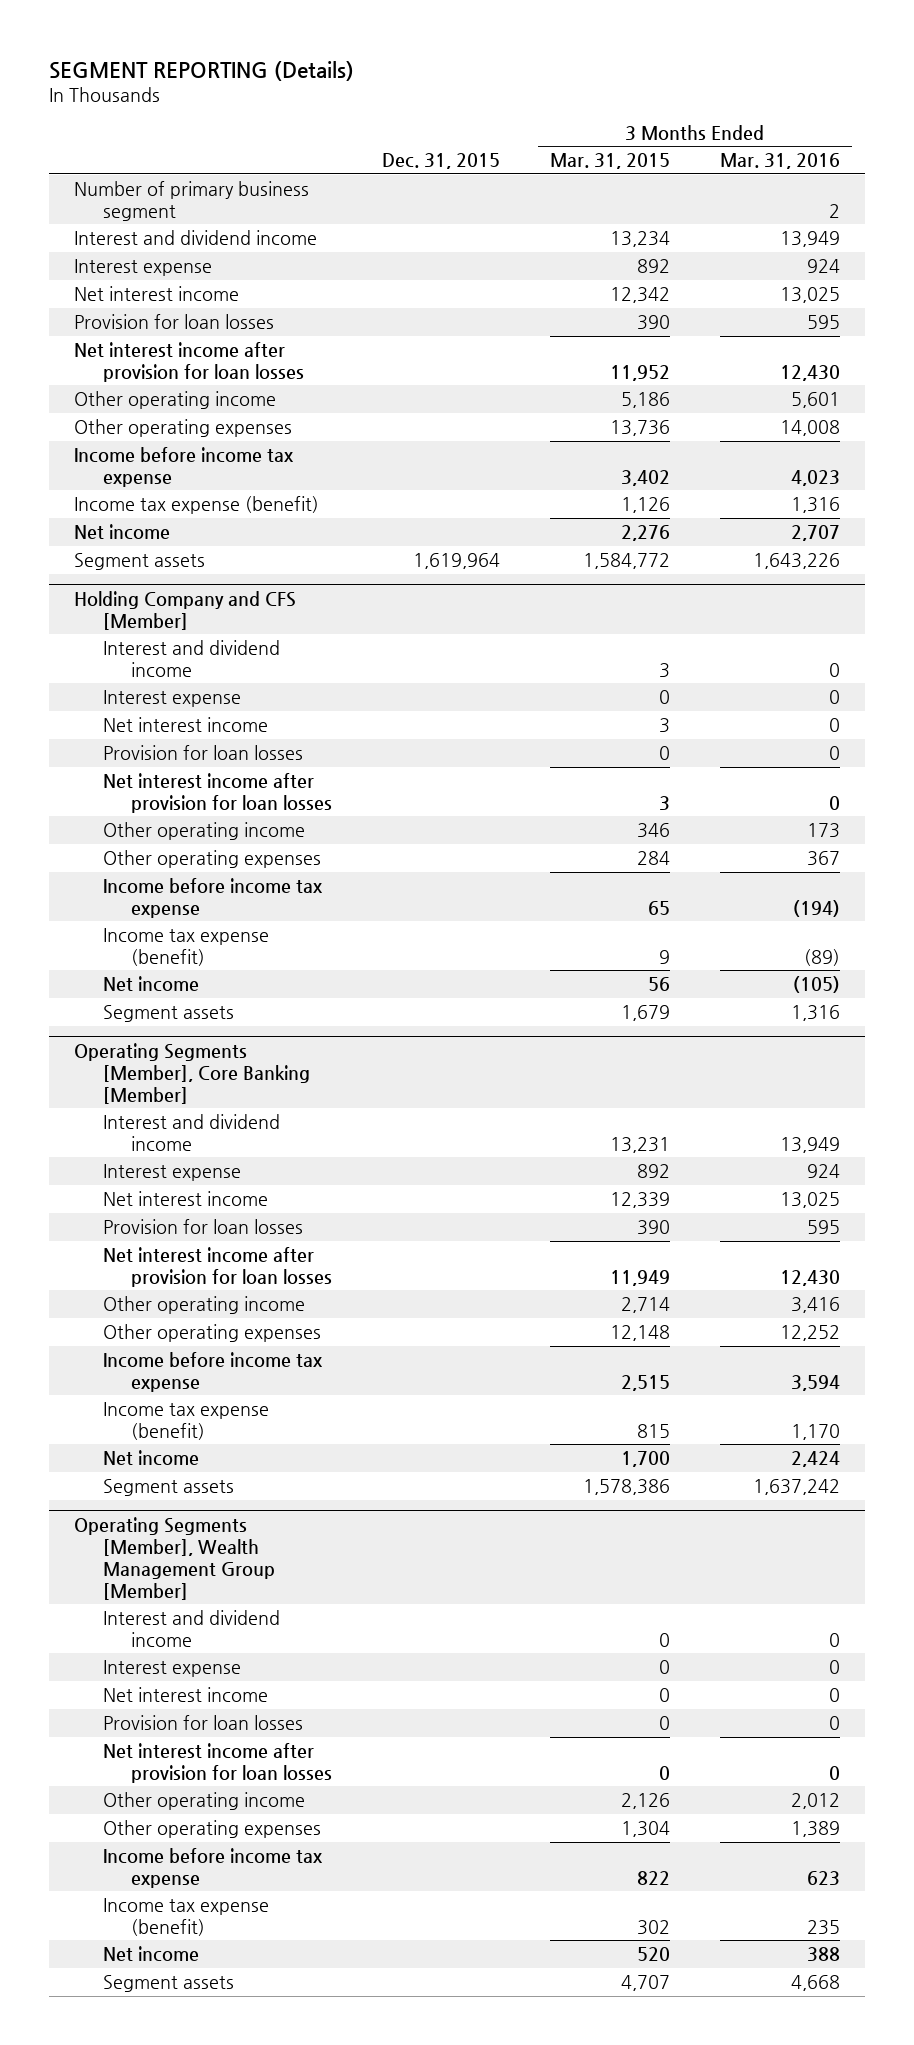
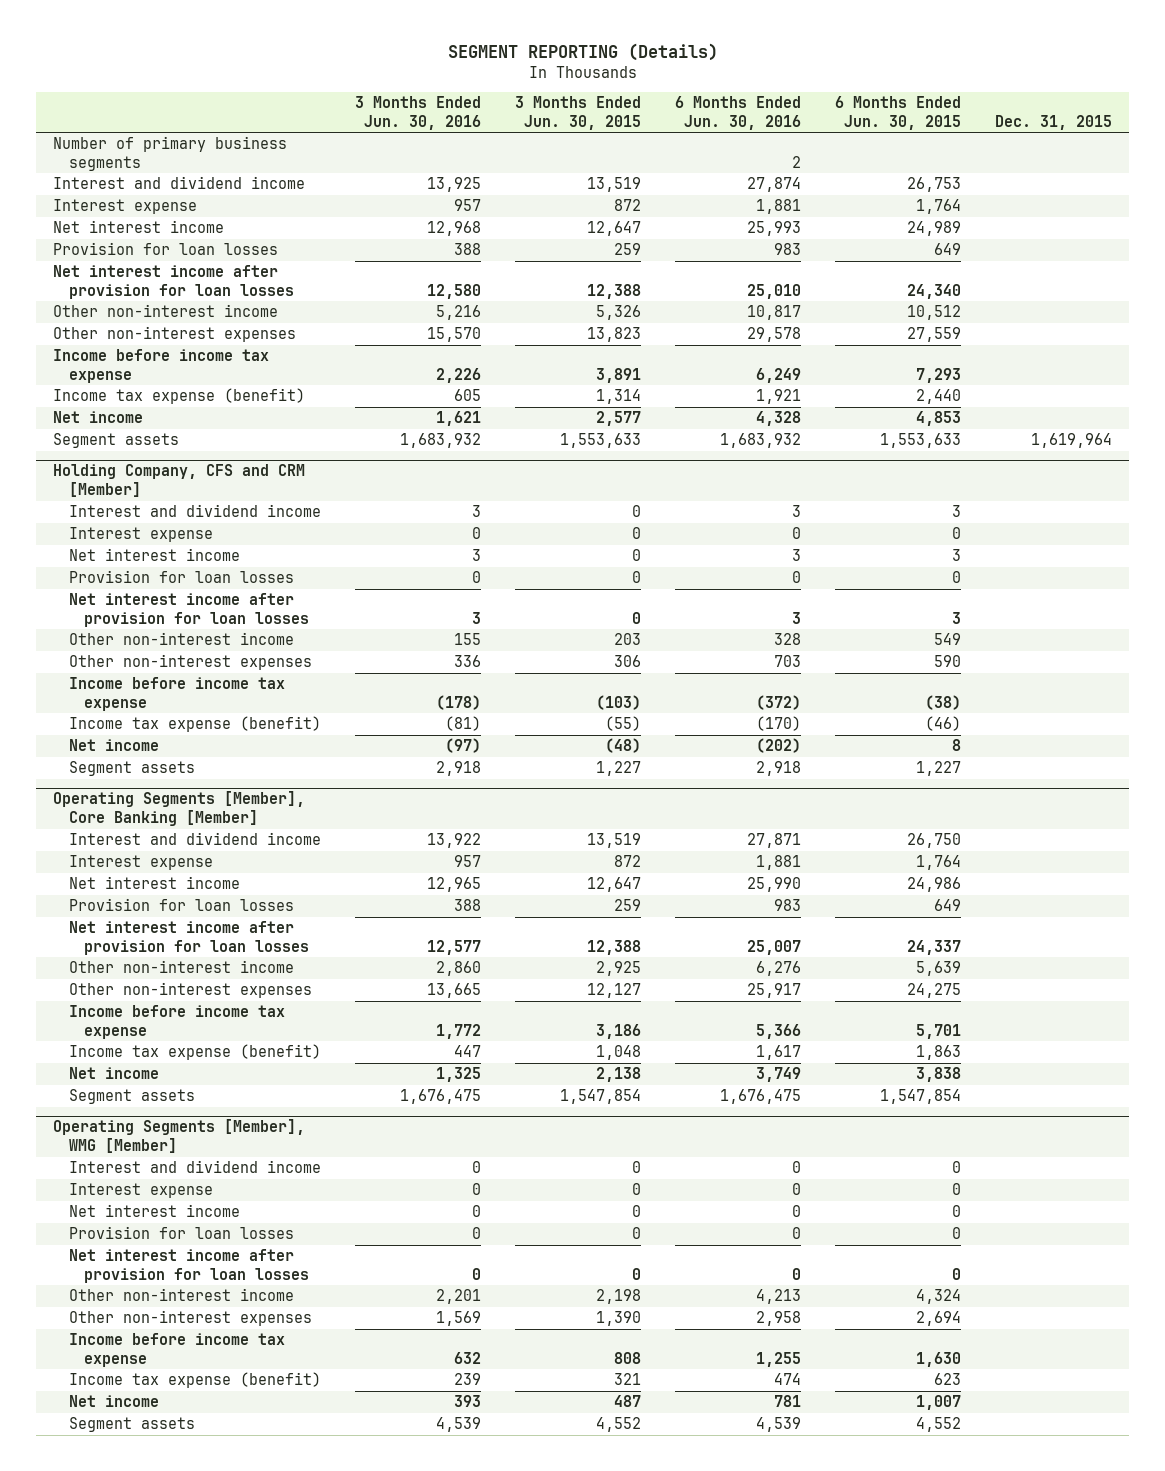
- | Dec. 31, 2015 | 3 Months Ended Mar. 31, 2015 | 3 Months Ended Mar. 31, 2016
+ | 3 Months Ended Jun. 30, 2016 | 3 Months Ended Jun. 30, 2015 | 6 Months Ended Jun. 30, 2016 | 6 Months Ended Jun. 30, 2015 | Dec. 31, 2015
- Number of primary business segment | | | 2
+ Number of primary business segments | | | 2 | |
- Other operating income | | 5,186 | 5,601
- Other operating expenses | | 13,736 | 14,008
+ Other non-interest income | 5,216 | 5,326 | 10,817 | 10,512 |
+ Other non-interest expenses | 15,570 | 13,823 | 29,578 | 27,559 |
- Holding Company and CFS [Member]
+ Holding Company, CFS and CRM [Member]
- Other operating income | | 346 | 173
- Other operating expenses | | 284 | 367
+ Other non-interest income | 155 | 203 | 328 | 549 |
+ Other non-interest expenses | 336 | 306 | 703 | 590 |
@ Operating Segments [Member], Core Banking [Member]
- Other operating income | | 2,714 | 3,416
- Other operating expenses | | 12,148 | 12,252
+ Other non-interest income | 2,860 | 2,925 | 6,276 | 5,639 |
+ Other non-interest expenses | 13,665 | 12,127 | 25,917 | 24,275 |
- Operating Segments [Member], Wealth Management Group [Member]
- Interest and dividend income | | 0 | 0
- Interest expense | | 0 | 0
- Net interest income | | 0 | 0
- Provision for loan losses | | 0 | 0
- Net interest income after provision for loan losses | | 0 | 0
- Other operating income | | 2,126 | 2,012
- Other operating expenses | | 1,304 | 1,389
- Income before income tax expense | | 822 | 623
- Income tax expense (benefit) | | 302 | 235
- Net income | | 520 | 388
- Segment assets | | 4,707 | 4,668
+ Operating Segments [Member], WMG [Member]
+ Interest and dividend income | 0 | 0 | 0 | 0 |
+ Interest expense | 0 | 0 | 0 | 0 |
+ Net interest income | 0 | 0 | 0 | 0 |
+ Provision for loan losses | 0 | 0 | 0 | 0 |
+ Net interest income after provision for loan losses | 0 | 0 | 0 | 0 |
+ Other non-interest income | 2,201 | 2,198 | 4,213 | 4,324 |
+ Other non-interest expenses | 1,569 | 1,390 | 2,958 | 2,694 |
+ Income before income tax expense | 632 | 808 | 1,255 | 1,630 |
+ Income tax expense (benefit) | 239 | 321 | 474 | 623 |
+ Net income | 393 | 487 | 781 | 1,007 |
+ Segment assets | 4,539 | 4,552 | 4,539 | 4,552 |

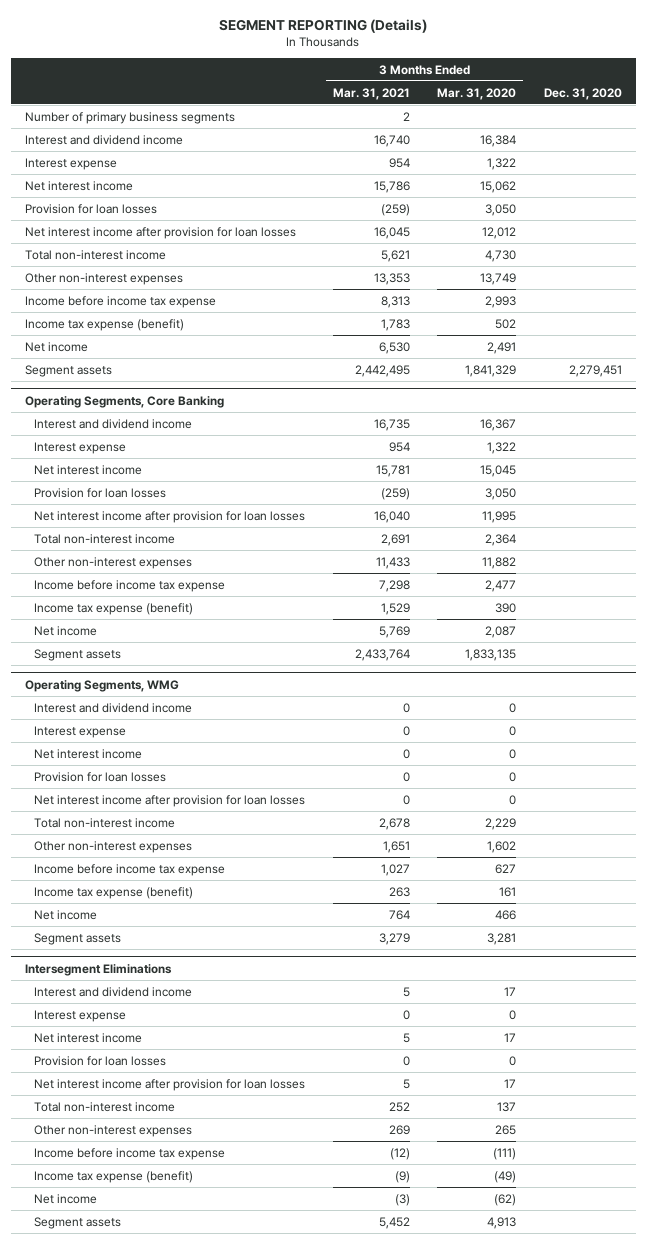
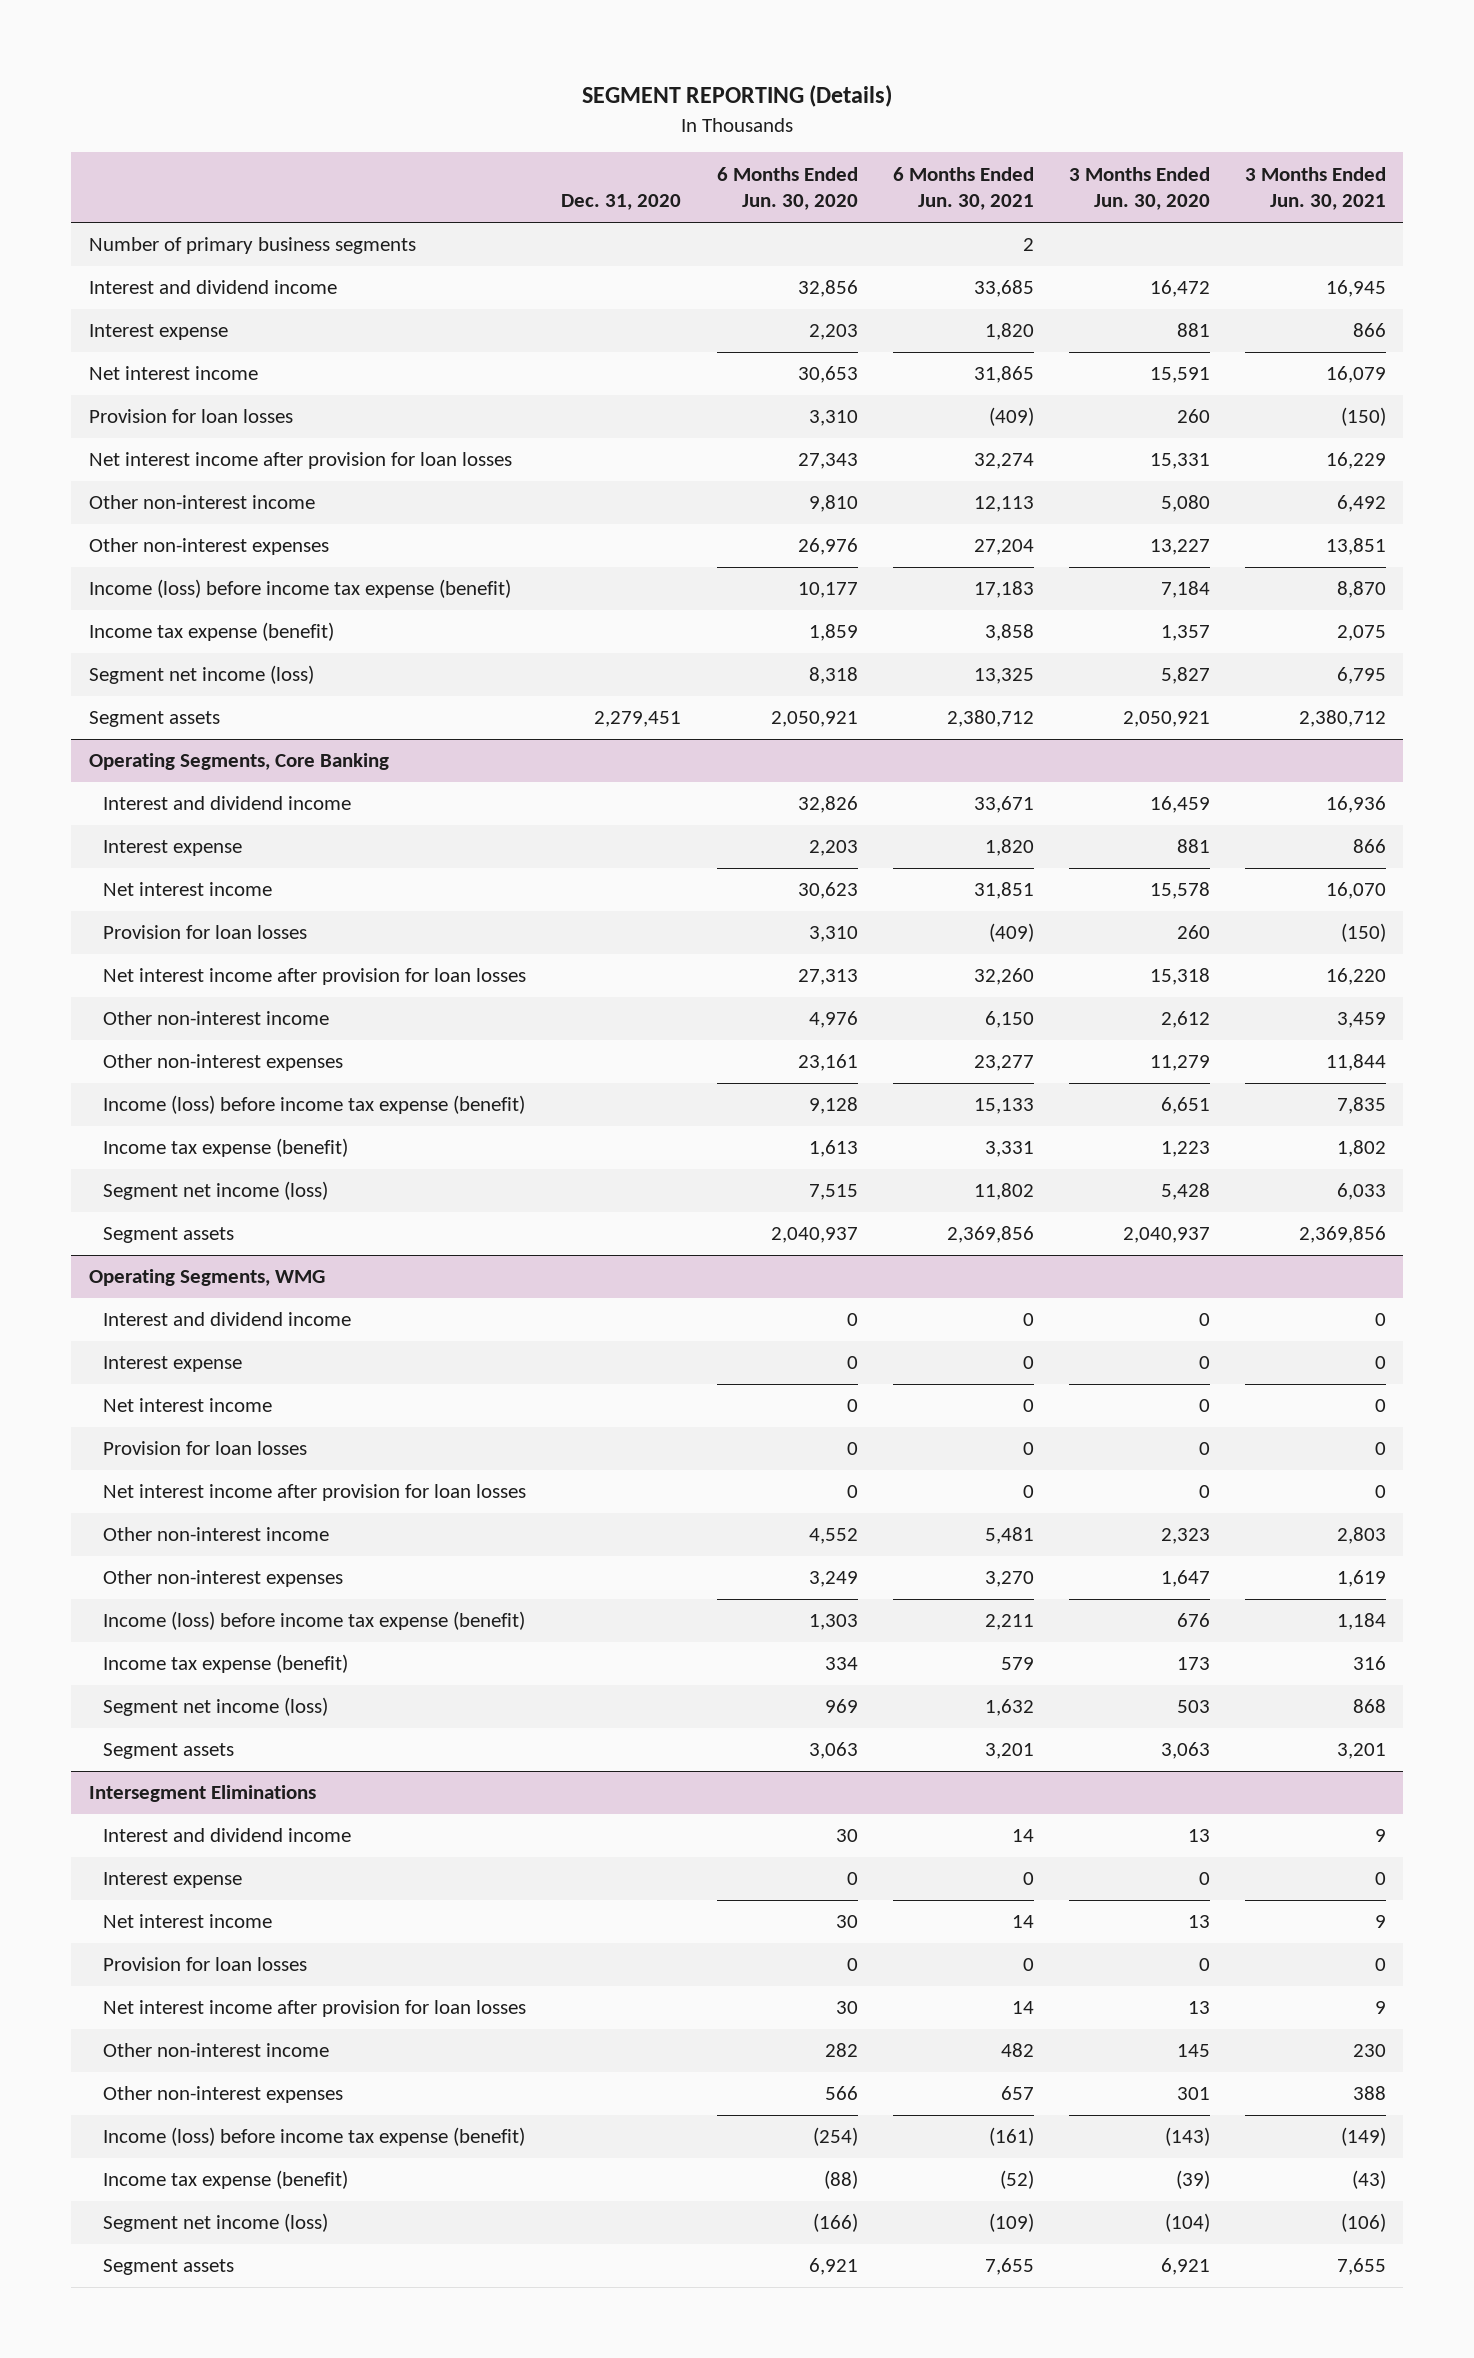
- | 3 Months Ended Mar. 31, 2021 | 3 Months Ended Mar. 31, 2020 | Dec. 31, 2020
+ | Dec. 31, 2020 | 6 Months Ended Jun. 30, 2020 | 6 Months Ended Jun. 30, 2021 | 3 Months Ended Jun. 30, 2020 | 3 Months Ended Jun. 30, 2021
- Total non-interest income | 5,621 | 4,730 |
+ Other non-interest income | | 9,810 | 12,113 | 5,080 | 6,492
- Income before income tax expense | 8,313 | 2,993 |
+ Income (loss) before income tax expense (benefit) | | 10,177 | 17,183 | 7,184 | 8,870
- Net income | 6,530 | 2,491 |
+ Segment net income (loss) | | 8,318 | 13,325 | 5,827 | 6,795
@ Operating Segments, Core Banking
- Total non-interest income | 2,691 | 2,364 |
+ Other non-interest income | | 4,976 | 6,150 | 2,612 | 3,459
- Income before income tax expense | 7,298 | 2,477 |
+ Income (loss) before income tax expense (benefit) | | 9,128 | 15,133 | 6,651 | 7,835
- Net income | 5,769 | 2,087 |
+ Segment net income (loss) | | 7,515 | 11,802 | 5,428 | 6,033
@ Operating Segments, WMG
- Total non-interest income | 2,678 | 2,229 |
+ Other non-interest income | | 4,552 | 5,481 | 2,323 | 2,803
- Income before income tax expense | 1,027 | 627 |
+ Income (loss) before income tax expense (benefit) | | 1,303 | 2,211 | 676 | 1,184
- Net income | 764 | 466 |
+ Segment net income (loss) | | 969 | 1,632 | 503 | 868
@ Intersegment Eliminations
- Total non-interest income | 252 | 137 |
+ Other non-interest income | | 282 | 482 | 145 | 230
- Income before income tax expense | (12) | (111) |
+ Income (loss) before income tax expense (benefit) | | (254) | (161) | (143) | (149)
- Net income | (3) | (62) |
+ Segment net income (loss) | | (166) | (109) | (104) | (106)

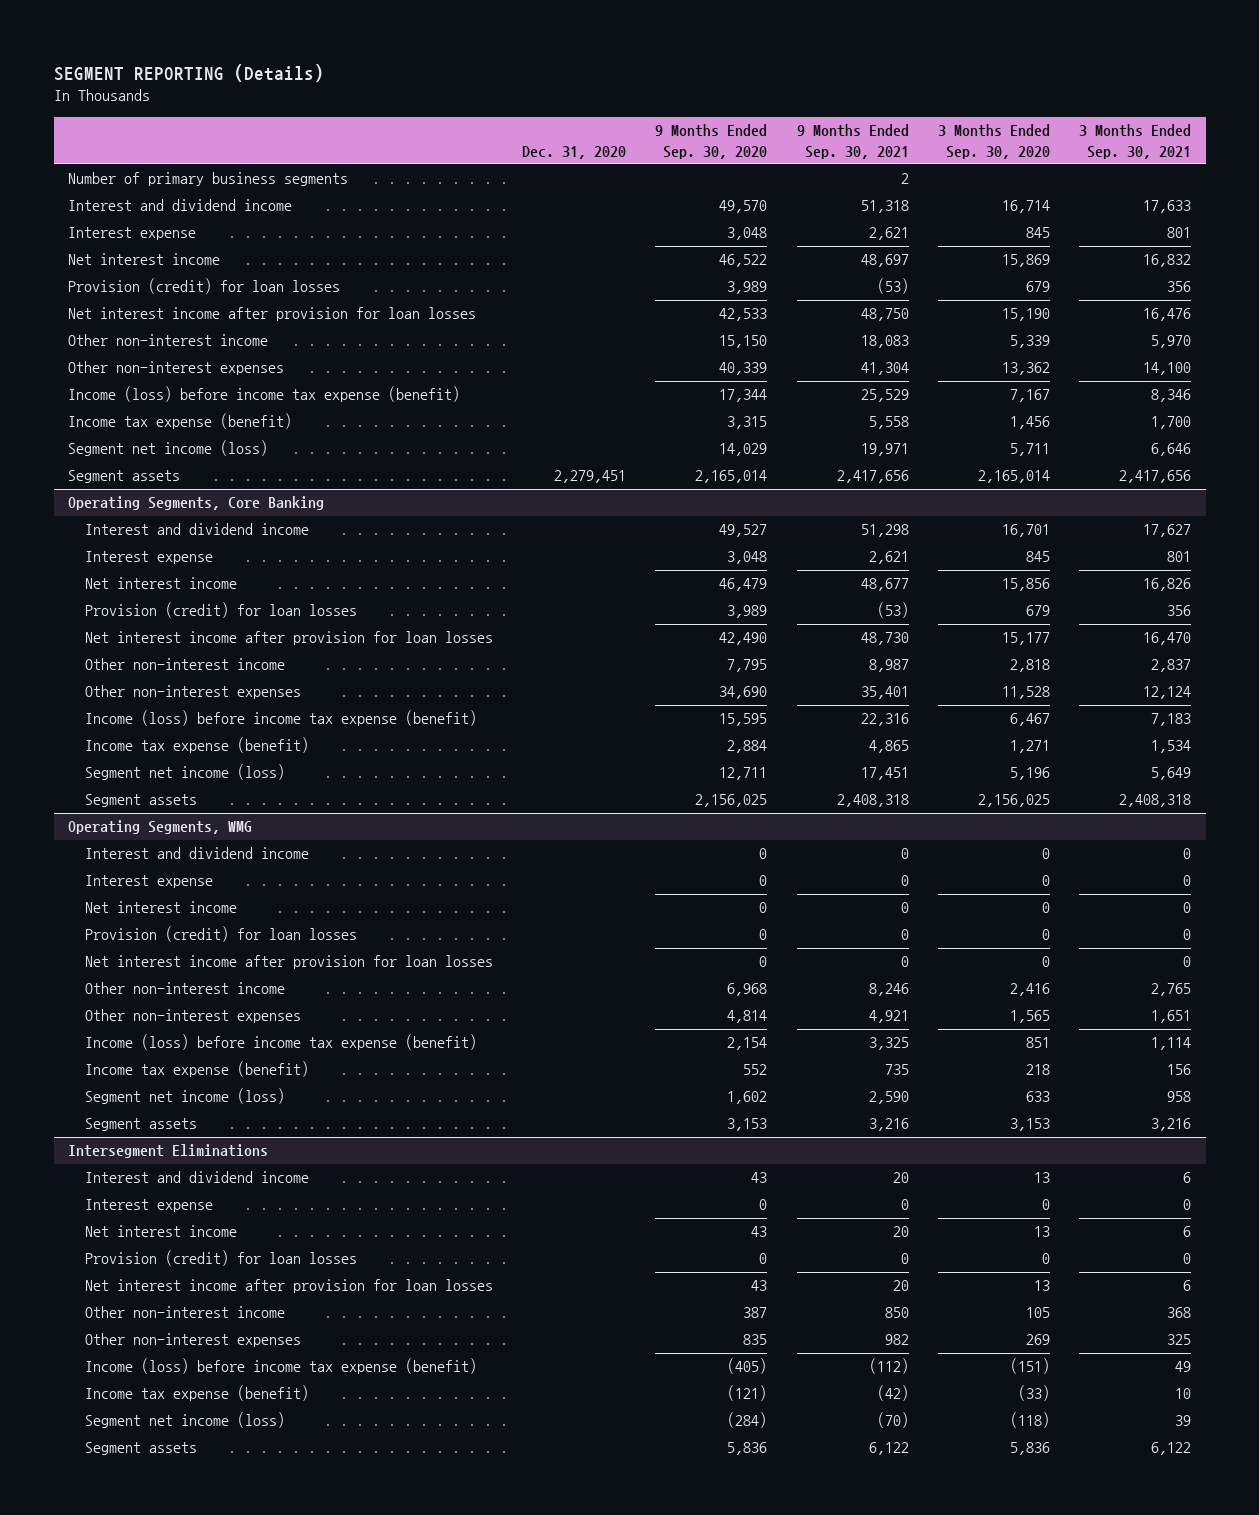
- | Dec. 31, 2020 | 6 Months Ended Jun. 30, 2020 | 6 Months Ended Jun. 30, 2021 | 3 Months Ended Jun. 30, 2020 | 3 Months Ended Jun. 30, 2021
+ | Dec. 31, 2020 | 9 Months Ended Sep. 30, 2020 | 9 Months Ended Sep. 30, 2021 | 3 Months Ended Sep. 30, 2020 | 3 Months Ended Sep. 30, 2021
- Provision for loan losses | | 3,310 | (409) | 260 | (150)
+ Provision (credit) for loan losses | | 3,989 | (53) | 679 | 356
@ Operating Segments, Core Banking
- Provision for loan losses | | 3,310 | (409) | 260 | (150)
+ Provision (credit) for loan losses | | 3,989 | (53) | 679 | 356
@ Operating Segments, WMG
- Provision for loan losses | | 0 | 0 | 0 | 0
+ Provision (credit) for loan losses | | 0 | 0 | 0 | 0
@ Intersegment Eliminations
- Provision for loan losses | | 0 | 0 | 0 | 0
+ Provision (credit) for loan losses | | 0 | 0 | 0 | 0

